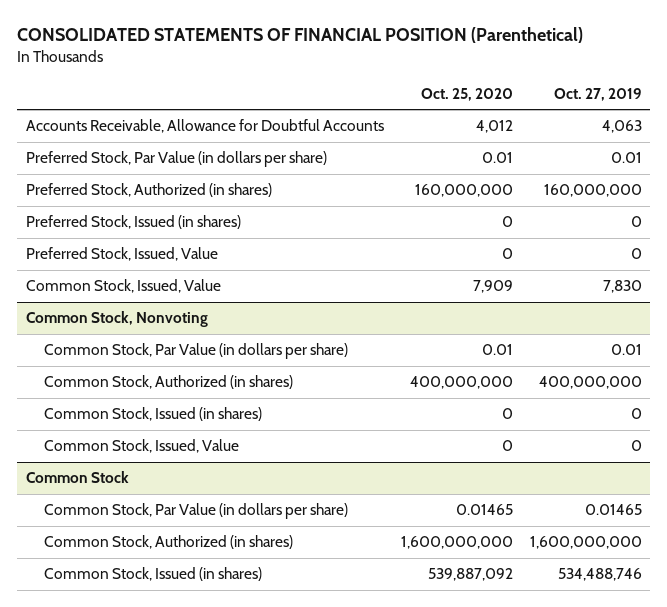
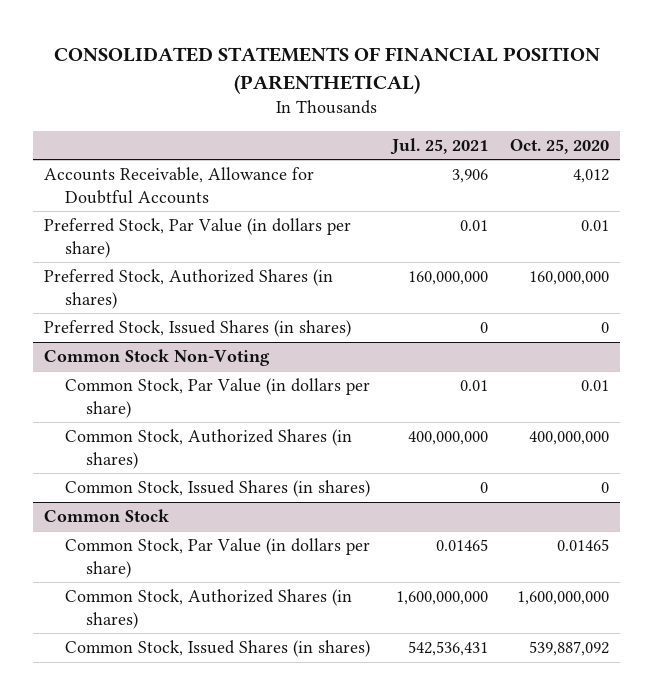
- CONSOLIDATED STATEMENTS OF FINANCIAL POSITION (Parenthetical)
+ CONSOLIDATED STATEMENTS OF FINANCIAL POSITION (PARENTHETICAL)
- | Oct. 25, 2020 | Oct. 27, 2019
+ | Jul. 25, 2021 | Oct. 25, 2020
- Preferred Stock, Authorized (in shares) | 160,000,000 | 160,000,000
- Preferred Stock, Issued (in shares) | 0 | 0
- Preferred Stock, Issued, Value | 0 | 0
- Common Stock, Issued, Value | 7,909 | 7,830
- Common Stock, Nonvoting
+ Preferred Stock, Authorized Shares (in shares) | 160,000,000 | 160,000,000
+ Preferred Stock, Issued Shares (in shares) | 0 | 0
+ Common Stock Non-Voting
- Common Stock, Authorized (in shares) | 400,000,000 | 400,000,000
- Common Stock, Issued (in shares) | 0 | 0
- Common Stock, Issued, Value | 0 | 0
+ Common Stock, Authorized Shares (in shares) | 400,000,000 | 400,000,000
+ Common Stock, Issued Shares (in shares) | 0 | 0
@ Common Stock
- Common Stock, Authorized (in shares) | 1,600,000,000 | 1,600,000,000
- Common Stock, Issued (in shares) | 539,887,092 | 534,488,746
+ Common Stock, Authorized Shares (in shares) | 1,600,000,000 | 1,600,000,000
+ Common Stock, Issued Shares (in shares) | 542,536,431 | 539,887,092

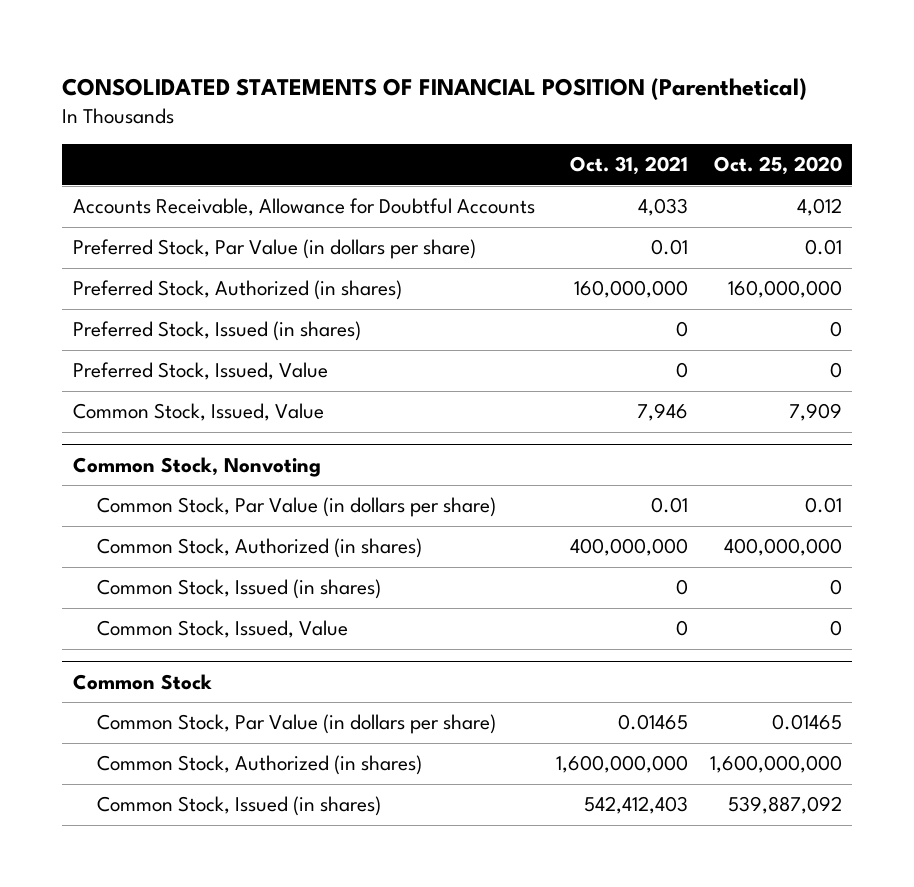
- CONSOLIDATED STATEMENTS OF FINANCIAL POSITION (PARENTHETICAL)
+ CONSOLIDATED STATEMENTS OF FINANCIAL POSITION (Parenthetical)
- | Jul. 25, 2021 | Oct. 25, 2020
+ | Oct. 31, 2021 | Oct. 25, 2020
- Preferred Stock, Authorized Shares (in shares) | 160,000,000 | 160,000,000
- Preferred Stock, Issued Shares (in shares) | 0 | 0
- Common Stock Non-Voting
+ Preferred Stock, Authorized (in shares) | 160,000,000 | 160,000,000
+ Preferred Stock, Issued (in shares) | 0 | 0
+ Preferred Stock, Issued, Value | 0 | 0
+ Common Stock, Issued, Value | 7,946 | 7,909
+ Common Stock, Nonvoting
- Common Stock, Authorized Shares (in shares) | 400,000,000 | 400,000,000
- Common Stock, Issued Shares (in shares) | 0 | 0
+ Common Stock, Authorized (in shares) | 400,000,000 | 400,000,000
+ Common Stock, Issued (in shares) | 0 | 0
+ Common Stock, Issued, Value | 0 | 0
@ Common Stock
- Common Stock, Authorized Shares (in shares) | 1,600,000,000 | 1,600,000,000
- Common Stock, Issued Shares (in shares) | 542,536,431 | 539,887,092
+ Common Stock, Authorized (in shares) | 1,600,000,000 | 1,600,000,000
+ Common Stock, Issued (in shares) | 542,412,403 | 539,887,092

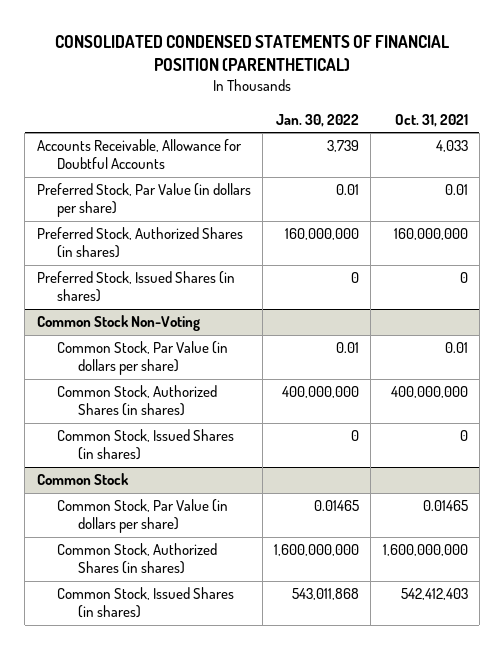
- CONSOLIDATED STATEMENTS OF FINANCIAL POSITION (Parenthetical)
+ CONSOLIDATED CONDENSED STATEMENTS OF FINANCIAL POSITION (PARENTHETICAL)
- | Oct. 31, 2021 | Oct. 25, 2020
+ | Jan. 30, 2022 | Oct. 31, 2021
- Preferred Stock, Authorized (in shares) | 160,000,000 | 160,000,000
- Preferred Stock, Issued (in shares) | 0 | 0
- Preferred Stock, Issued, Value | 0 | 0
- Common Stock, Issued, Value | 7,946 | 7,909
- Common Stock, Nonvoting
+ Preferred Stock, Authorized Shares (in shares) | 160,000,000 | 160,000,000
+ Preferred Stock, Issued Shares (in shares) | 0 | 0
+ Common Stock Non-Voting
- Common Stock, Authorized (in shares) | 400,000,000 | 400,000,000
- Common Stock, Issued (in shares) | 0 | 0
- Common Stock, Issued, Value | 0 | 0
+ Common Stock, Authorized Shares (in shares) | 400,000,000 | 400,000,000
+ Common Stock, Issued Shares (in shares) | 0 | 0
@ Common Stock
- Common Stock, Authorized (in shares) | 1,600,000,000 | 1,600,000,000
- Common Stock, Issued (in shares) | 542,412,403 | 539,887,092
+ Common Stock, Authorized Shares (in shares) | 1,600,000,000 | 1,600,000,000
+ Common Stock, Issued Shares (in shares) | 543,011,868 | 542,412,403

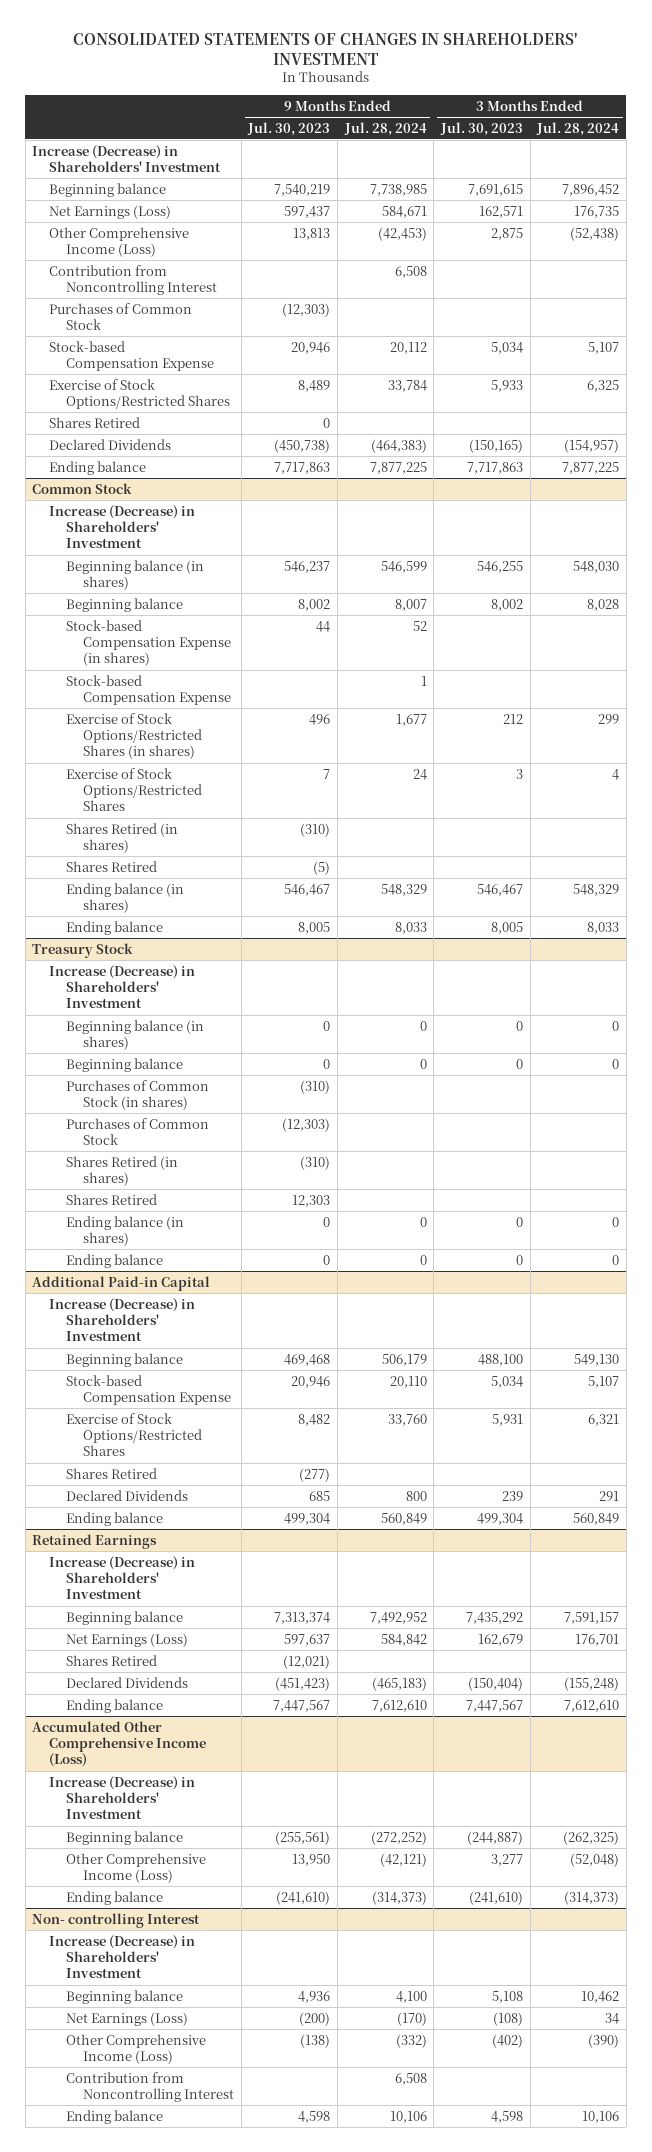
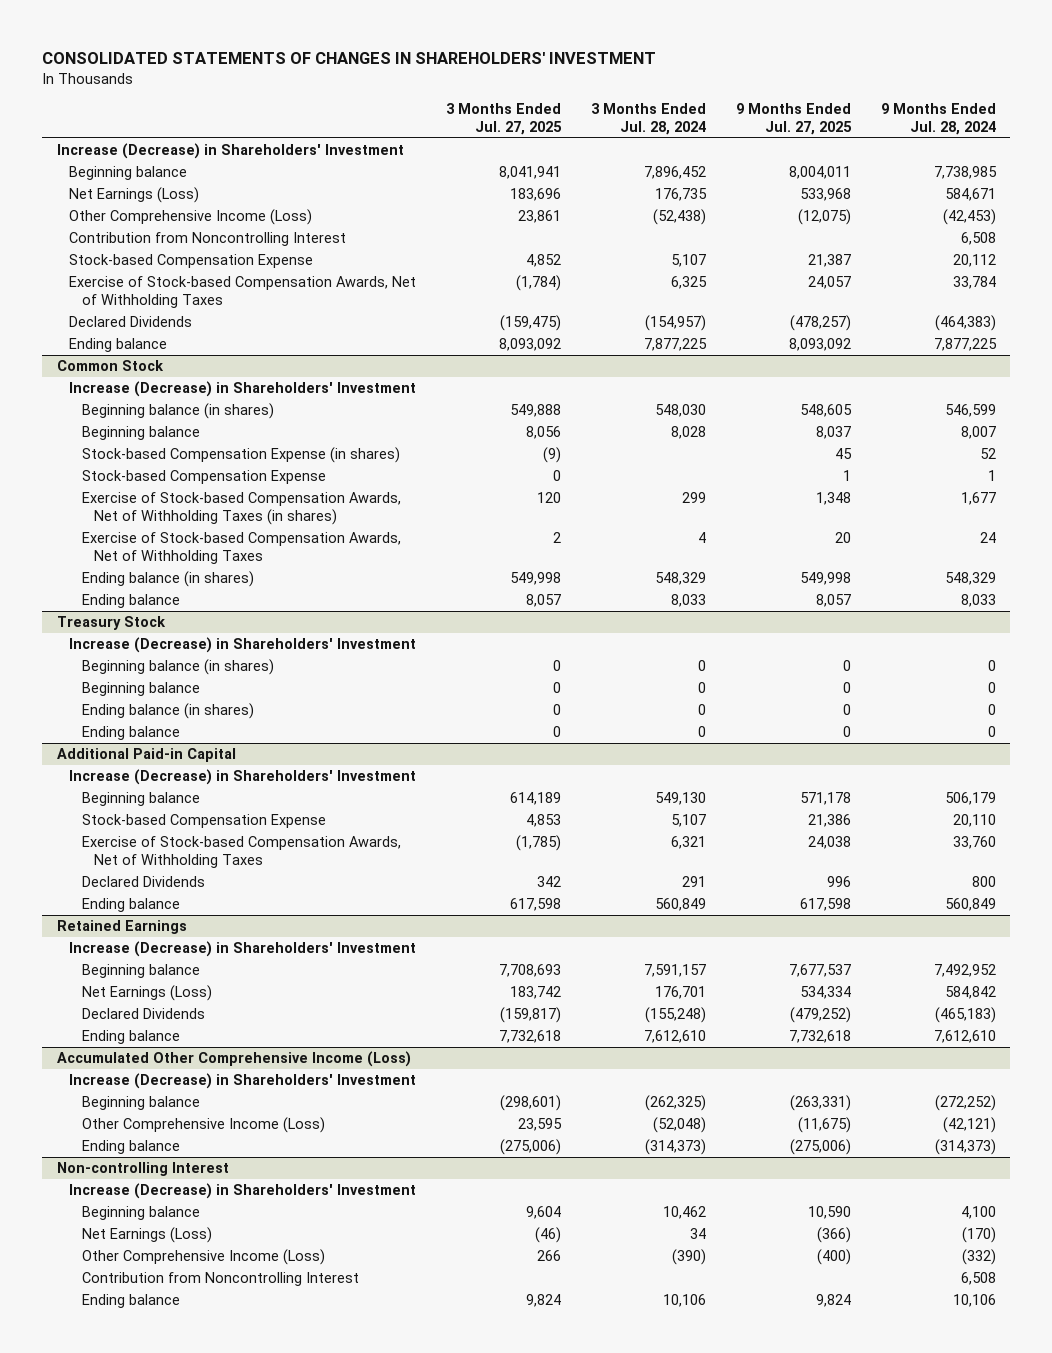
- | 9 Months Ended Jul. 30, 2023 | 9 Months Ended Jul. 28, 2024 | 3 Months Ended Jul. 30, 2023 | 3 Months Ended Jul. 28, 2024
+ | 3 Months Ended Jul. 27, 2025 | 3 Months Ended Jul. 28, 2024 | 9 Months Ended Jul. 27, 2025 | 9 Months Ended Jul. 28, 2024
- Purchases of Common Stock | (12,303) | | |
- Exercise of Stock Options/Restricted Shares | 8,489 | 33,784 | 5,933 | 6,325
- Shares Retired | 0 | | |
+ Exercise of Stock-based Compensation Awards, Net of Withholding Taxes | (1,784) | 6,325 | 24,057 | 33,784
@ Common Stock
- Exercise of Stock Options/Restricted Shares (in shares) | 496 | 1,677 | 212 | 299
- Exercise of Stock Options/Restricted Shares | 7 | 24 | 3 | 4
- Shares Retired (in shares) | (310) | | |
- Shares Retired | (5) | | |
+ Exercise of Stock-based Compensation Awards, Net of Withholding Taxes (in shares) | 120 | 299 | 1,348 | 1,677
+ Exercise of Stock-based Compensation Awards, Net of Withholding Taxes | 2 | 4 | 20 | 24
@ Treasury Stock
- Purchases of Common Stock (in shares) | (310) | | |
- Purchases of Common Stock | (12,303) | | |
- Shares Retired (in shares) | (310) | | |
- Shares Retired | 12,303 | | |
@ Additional Paid-in Capital
- Exercise of Stock Options/Restricted Shares | 8,482 | 33,760 | 5,931 | 6,321
- Shares Retired | (277) | | |
+ Exercise of Stock-based Compensation Awards, Net of Withholding Taxes | (1,785) | 6,321 | 24,038 | 33,760
@ Retained Earnings
- Shares Retired | (12,021) | | |
- Non- controlling Interest
+ Non-controlling Interest

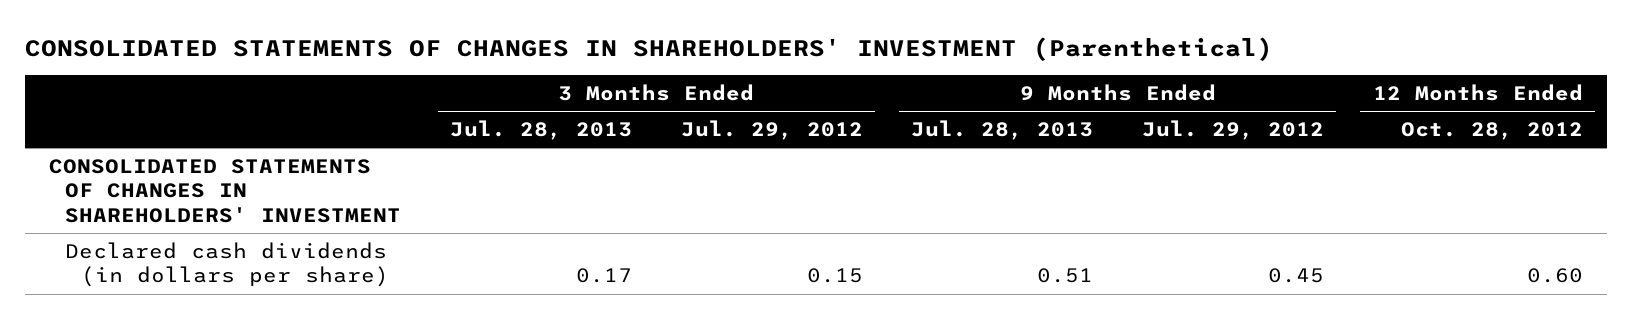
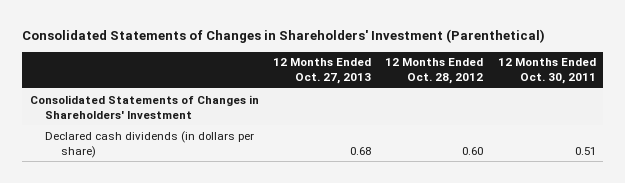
- CONSOLIDATED STATEMENTS OF CHANGES IN SHAREHOLDERS' INVESTMENT (Parenthetical)
+ Consolidated Statements of Changes in Shareholders' Investment (Parenthetical)
- | 3 Months Ended Jul. 28, 2013 | 3 Months Ended Jul. 29, 2012 | 9 Months Ended Jul. 28, 2013 | 9 Months Ended Jul. 29, 2012 | 12 Months Ended Oct. 28, 2012
+ | 12 Months Ended Oct. 27, 2013 | 12 Months Ended Oct. 28, 2012 | 12 Months Ended Oct. 30, 2011
- CONSOLIDATED STATEMENTS OF CHANGES IN SHAREHOLDERS' INVESTMENT
+ Consolidated Statements of Changes in Shareholders' Investment

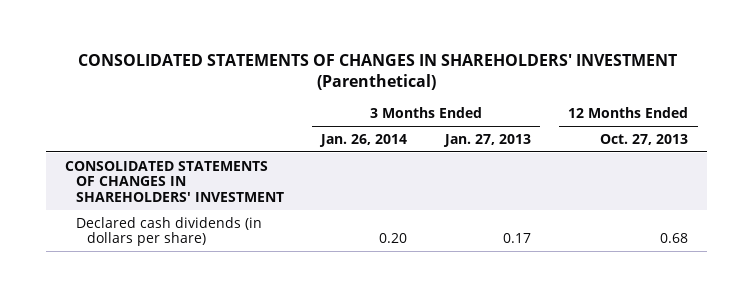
- Consolidated Statements of Changes in Shareholders' Investment (Parenthetical)
+ CONSOLIDATED STATEMENTS OF CHANGES IN SHAREHOLDERS' INVESTMENT (Parenthetical)
- | 12 Months Ended Oct. 27, 2013 | 12 Months Ended Oct. 28, 2012 | 12 Months Ended Oct. 30, 2011
+ | 3 Months Ended Jan. 26, 2014 | 3 Months Ended Jan. 27, 2013 | 12 Months Ended Oct. 27, 2013
- Consolidated Statements of Changes in Shareholders' Investment
+ CONSOLIDATED STATEMENTS OF CHANGES IN SHAREHOLDERS' INVESTMENT

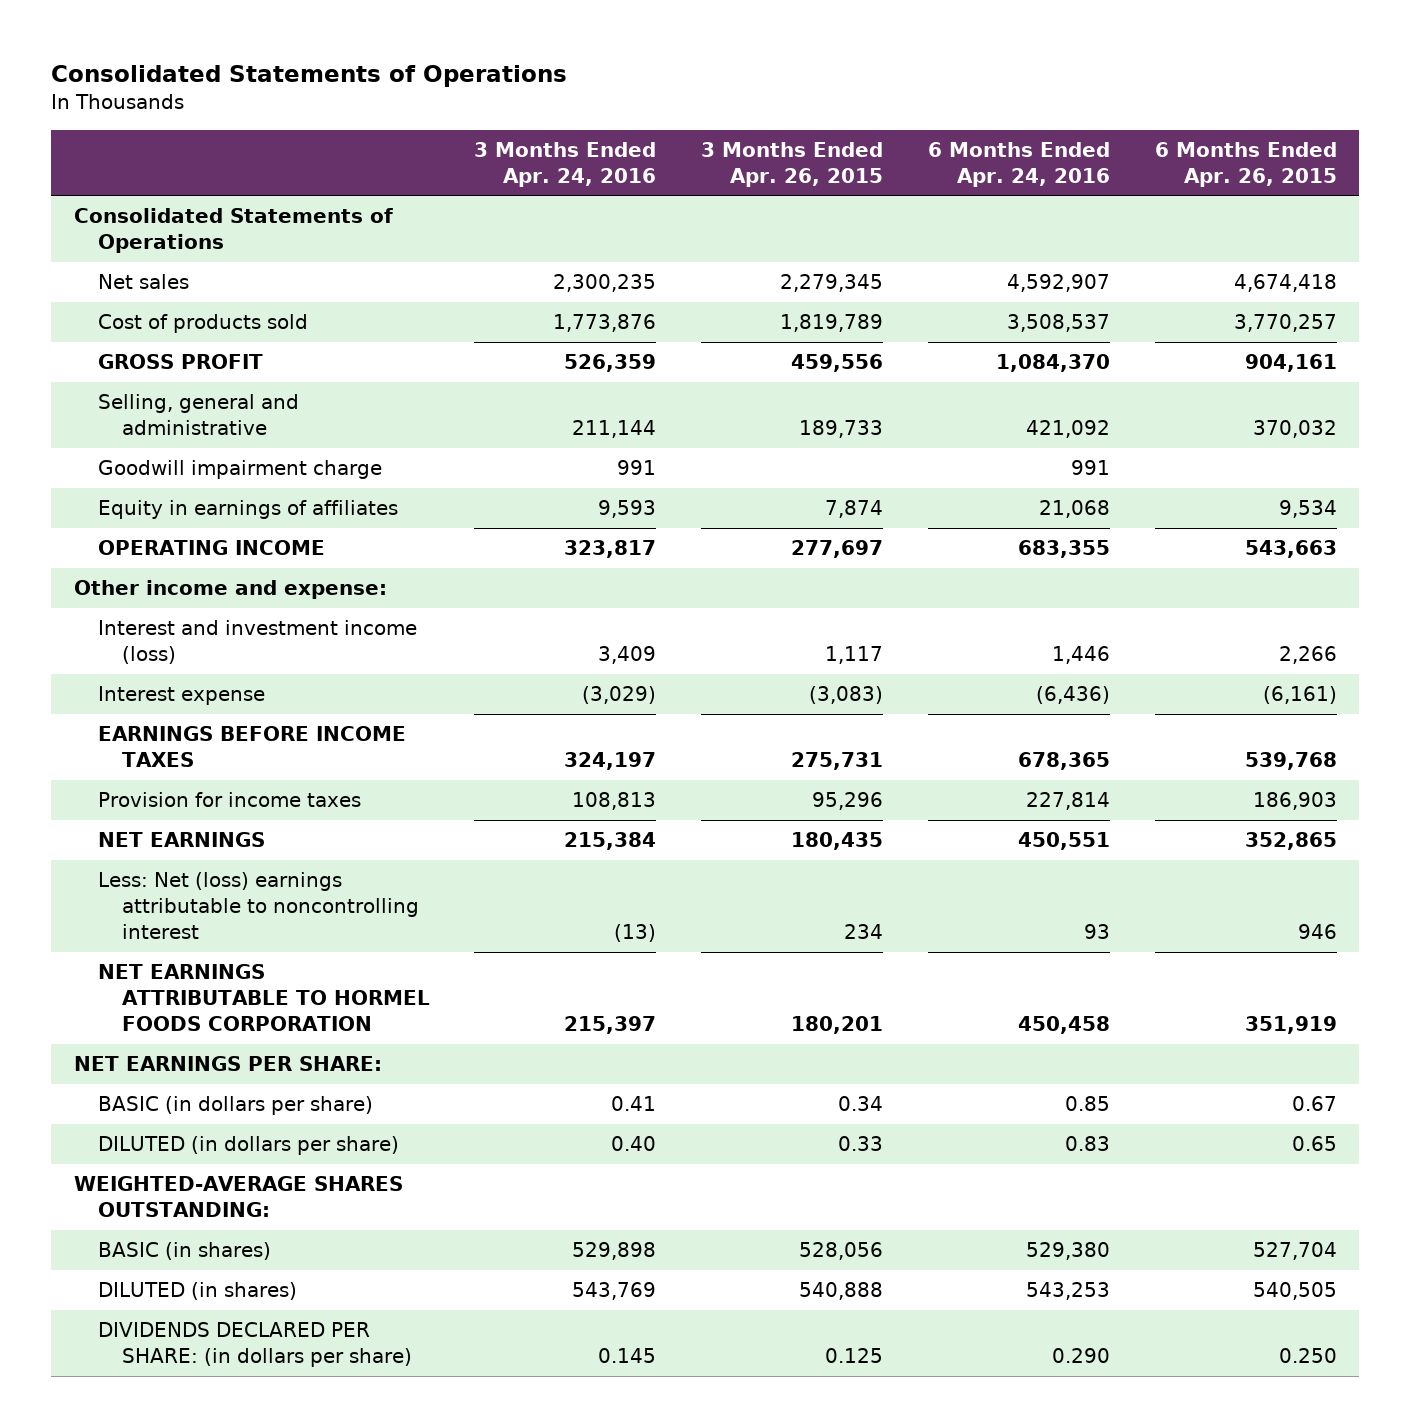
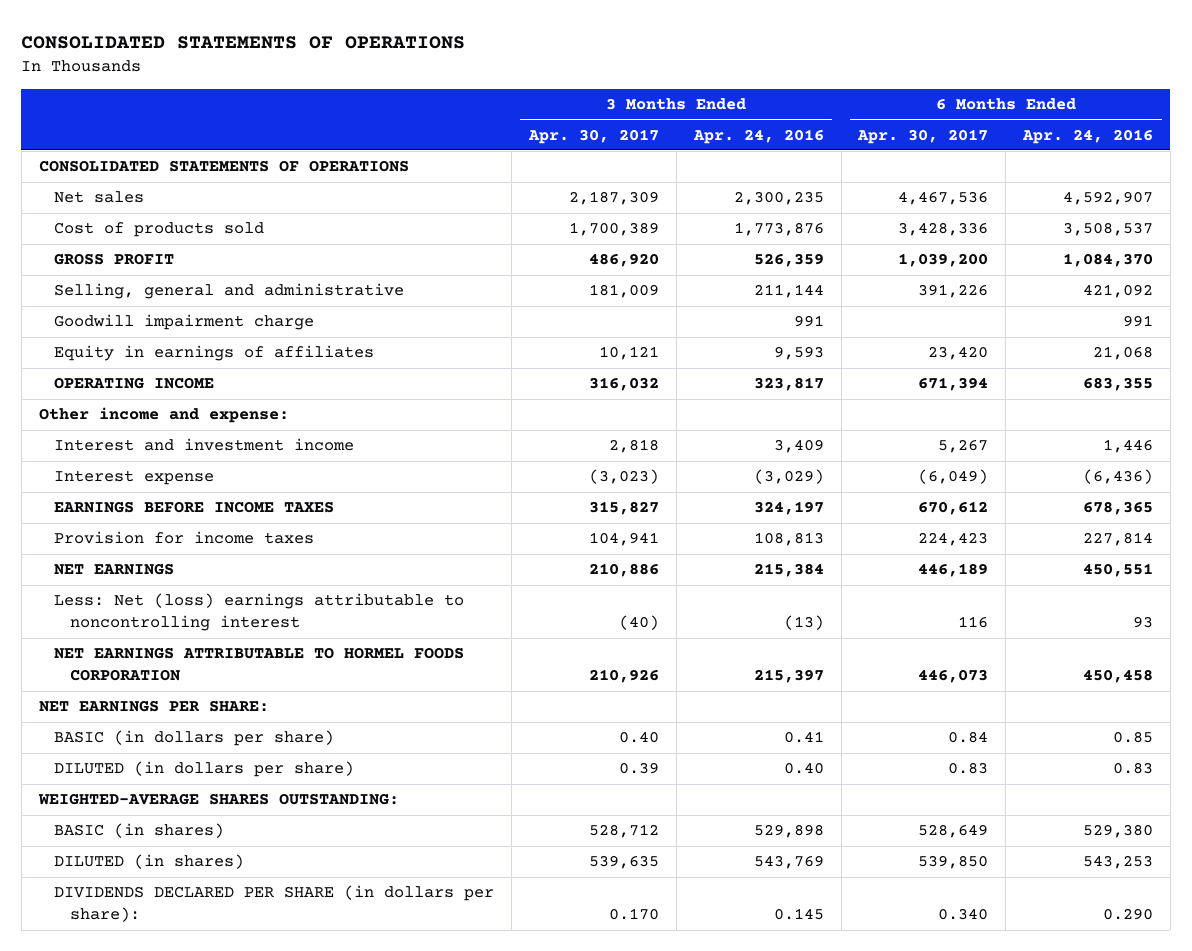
- Consolidated Statements of Operations
+ CONSOLIDATED STATEMENTS OF OPERATIONS
- | 3 Months Ended Apr. 24, 2016 | 3 Months Ended Apr. 26, 2015 | 6 Months Ended Apr. 24, 2016 | 6 Months Ended Apr. 26, 2015
+ | 3 Months Ended Apr. 30, 2017 | 3 Months Ended Apr. 24, 2016 | 6 Months Ended Apr. 30, 2017 | 6 Months Ended Apr. 24, 2016
- Consolidated Statements of Operations
+ CONSOLIDATED STATEMENTS OF OPERATIONS
- Interest and investment income (loss) | 3,409 | 1,117 | 1,446 | 2,266
+ Interest and investment income | 2,818 | 3,409 | 5,267 | 1,446
- DIVIDENDS DECLARED PER SHARE: (in dollars per share) | 0.145 | 0.125 | 0.290 | 0.250
+ DIVIDENDS DECLARED PER SHARE (in dollars per share): | 0.170 | 0.145 | 0.340 | 0.290

